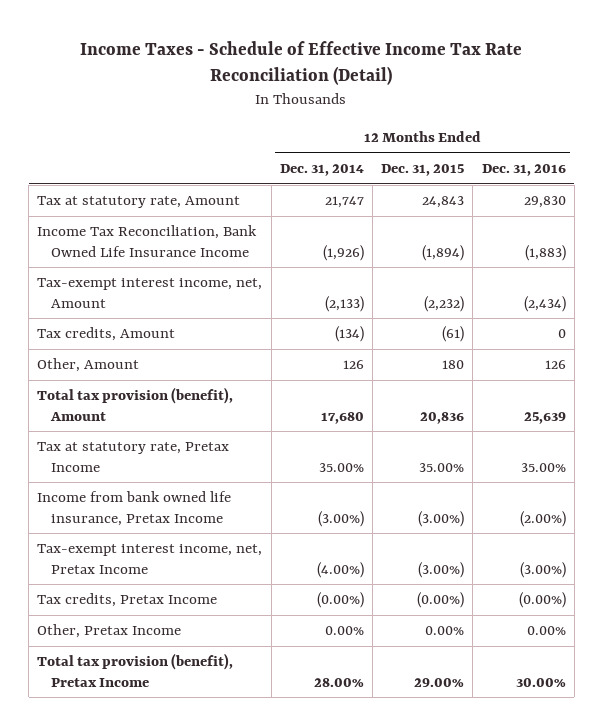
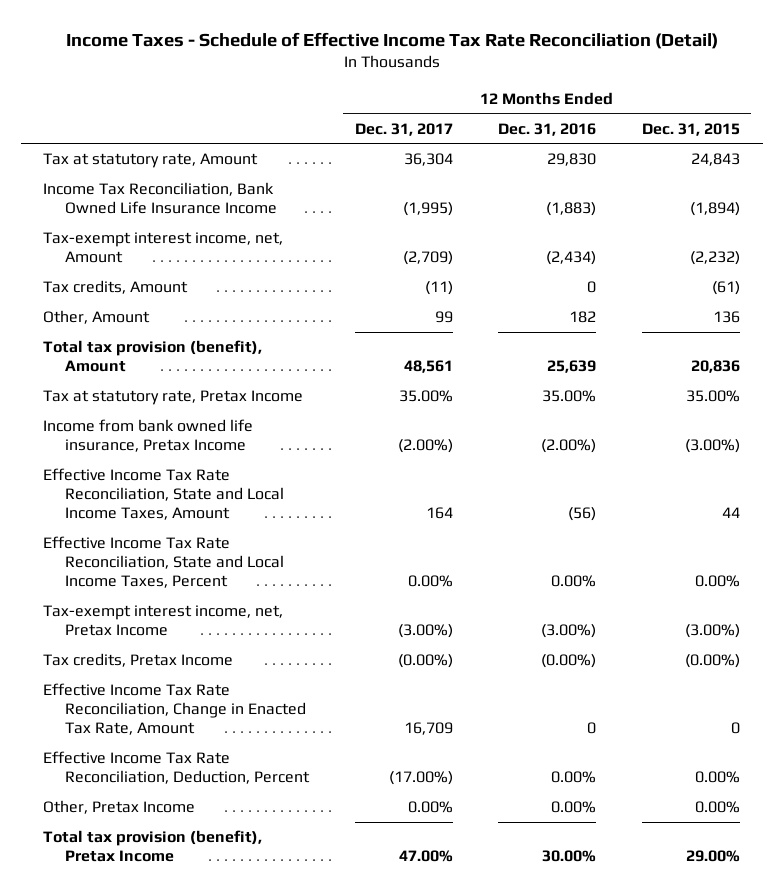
- | 12 Months Ended Dec. 31, 2014 | 12 Months Ended Dec. 31, 2015 | 12 Months Ended Dec. 31, 2016
+ | 12 Months Ended Dec. 31, 2017 | 12 Months Ended Dec. 31, 2016 | 12 Months Ended Dec. 31, 2015
- Other, Amount | 126 | 180 | 126
+ Other, Amount | 99 | 182 | 136
+ Effective Income Tax Rate Reconciliation, State and Local Income Taxes, Amount | 164 | (56) | 44
+ Effective Income Tax Rate Reconciliation, State and Local Income Taxes, Percent | 0.00% | 0.00% | 0.00%
+ Effective Income Tax Rate Reconciliation, Change in Enacted Tax Rate, Amount | 16,709 | 0 | 0
+ Effective Income Tax Rate Reconciliation, Deduction, Percent | (17.00%) | 0.00% | 0.00%

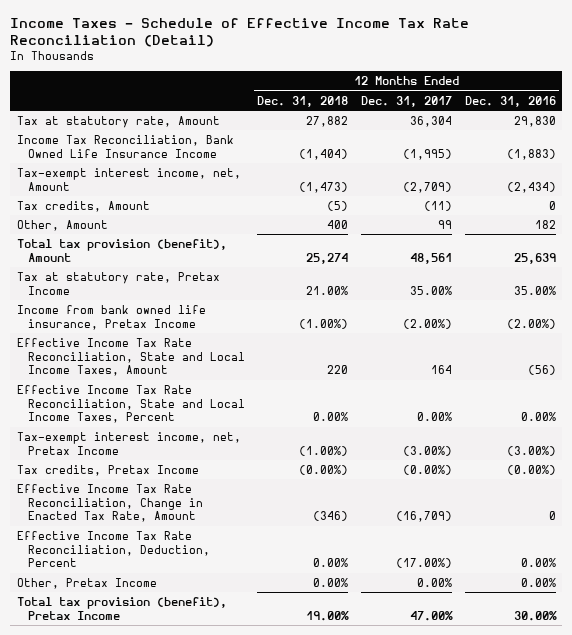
- | 12 Months Ended Dec. 31, 2017 | 12 Months Ended Dec. 31, 2016 | 12 Months Ended Dec. 31, 2015
+ | 12 Months Ended Dec. 31, 2018 | 12 Months Ended Dec. 31, 2017 | 12 Months Ended Dec. 31, 2016
- Effective Income Tax Rate Reconciliation, Change in Enacted Tax Rate, Amount | 16,709 | 0 | 0
+ Effective Income Tax Rate Reconciliation, Change in Enacted Tax Rate, Amount | (346) | (16,709) | 0

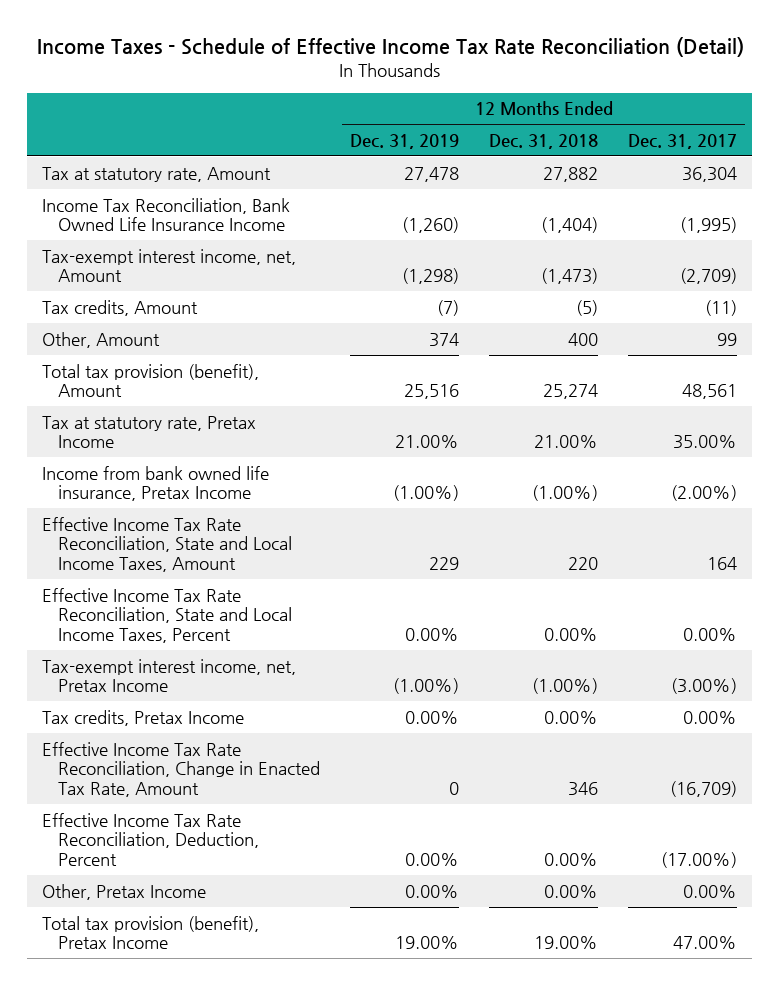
- | 12 Months Ended Dec. 31, 2018 | 12 Months Ended Dec. 31, 2017 | 12 Months Ended Dec. 31, 2016
+ | 12 Months Ended Dec. 31, 2019 | 12 Months Ended Dec. 31, 2018 | 12 Months Ended Dec. 31, 2017
- Tax credits, Pretax Income | (0.00%) | (0.00%) | (0.00%)
- Effective Income Tax Rate Reconciliation, Change in Enacted Tax Rate, Amount | (346) | (16,709) | 0
+ Tax credits, Pretax Income | 0.00% | 0.00% | 0.00%
+ Effective Income Tax Rate Reconciliation, Change in Enacted Tax Rate, Amount | 0 | 346 | (16,709)

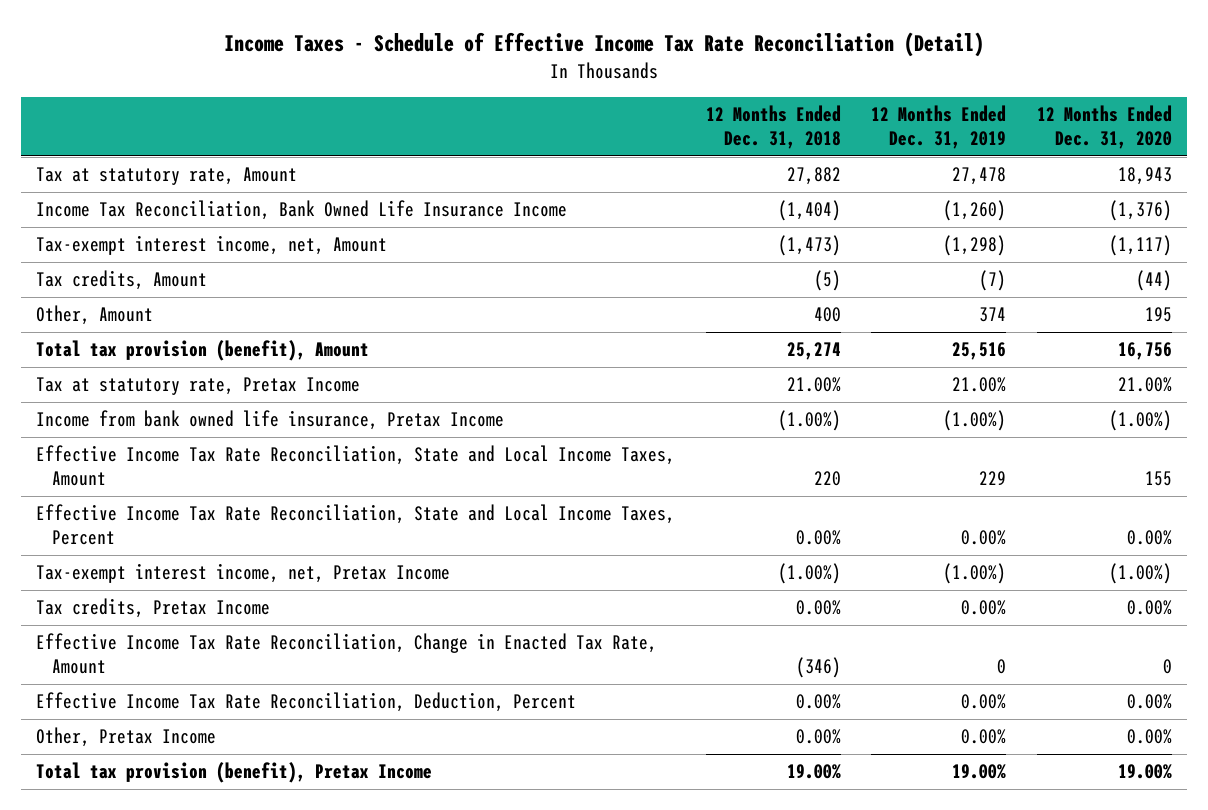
- | 12 Months Ended Dec. 31, 2019 | 12 Months Ended Dec. 31, 2018 | 12 Months Ended Dec. 31, 2017
+ | 12 Months Ended Dec. 31, 2018 | 12 Months Ended Dec. 31, 2019 | 12 Months Ended Dec. 31, 2020
- Effective Income Tax Rate Reconciliation, Change in Enacted Tax Rate, Amount | 0 | 346 | (16,709)
+ Effective Income Tax Rate Reconciliation, Change in Enacted Tax Rate, Amount | (346) | 0 | 0

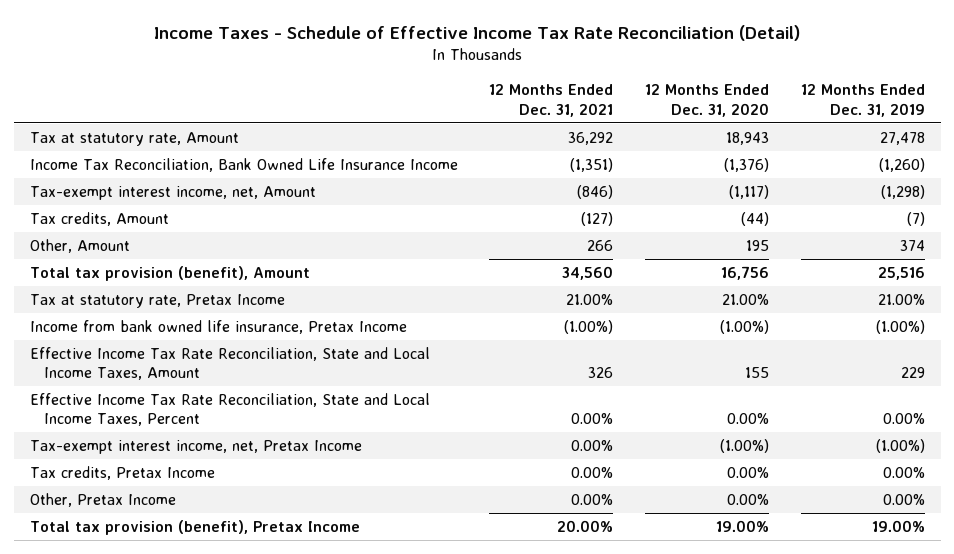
- | 12 Months Ended Dec. 31, 2018 | 12 Months Ended Dec. 31, 2019 | 12 Months Ended Dec. 31, 2020
+ | 12 Months Ended Dec. 31, 2021 | 12 Months Ended Dec. 31, 2020 | 12 Months Ended Dec. 31, 2019
- Effective Income Tax Rate Reconciliation, Change in Enacted Tax Rate, Amount | (346) | 0 | 0
- Effective Income Tax Rate Reconciliation, Deduction, Percent | 0.00% | 0.00% | 0.00%

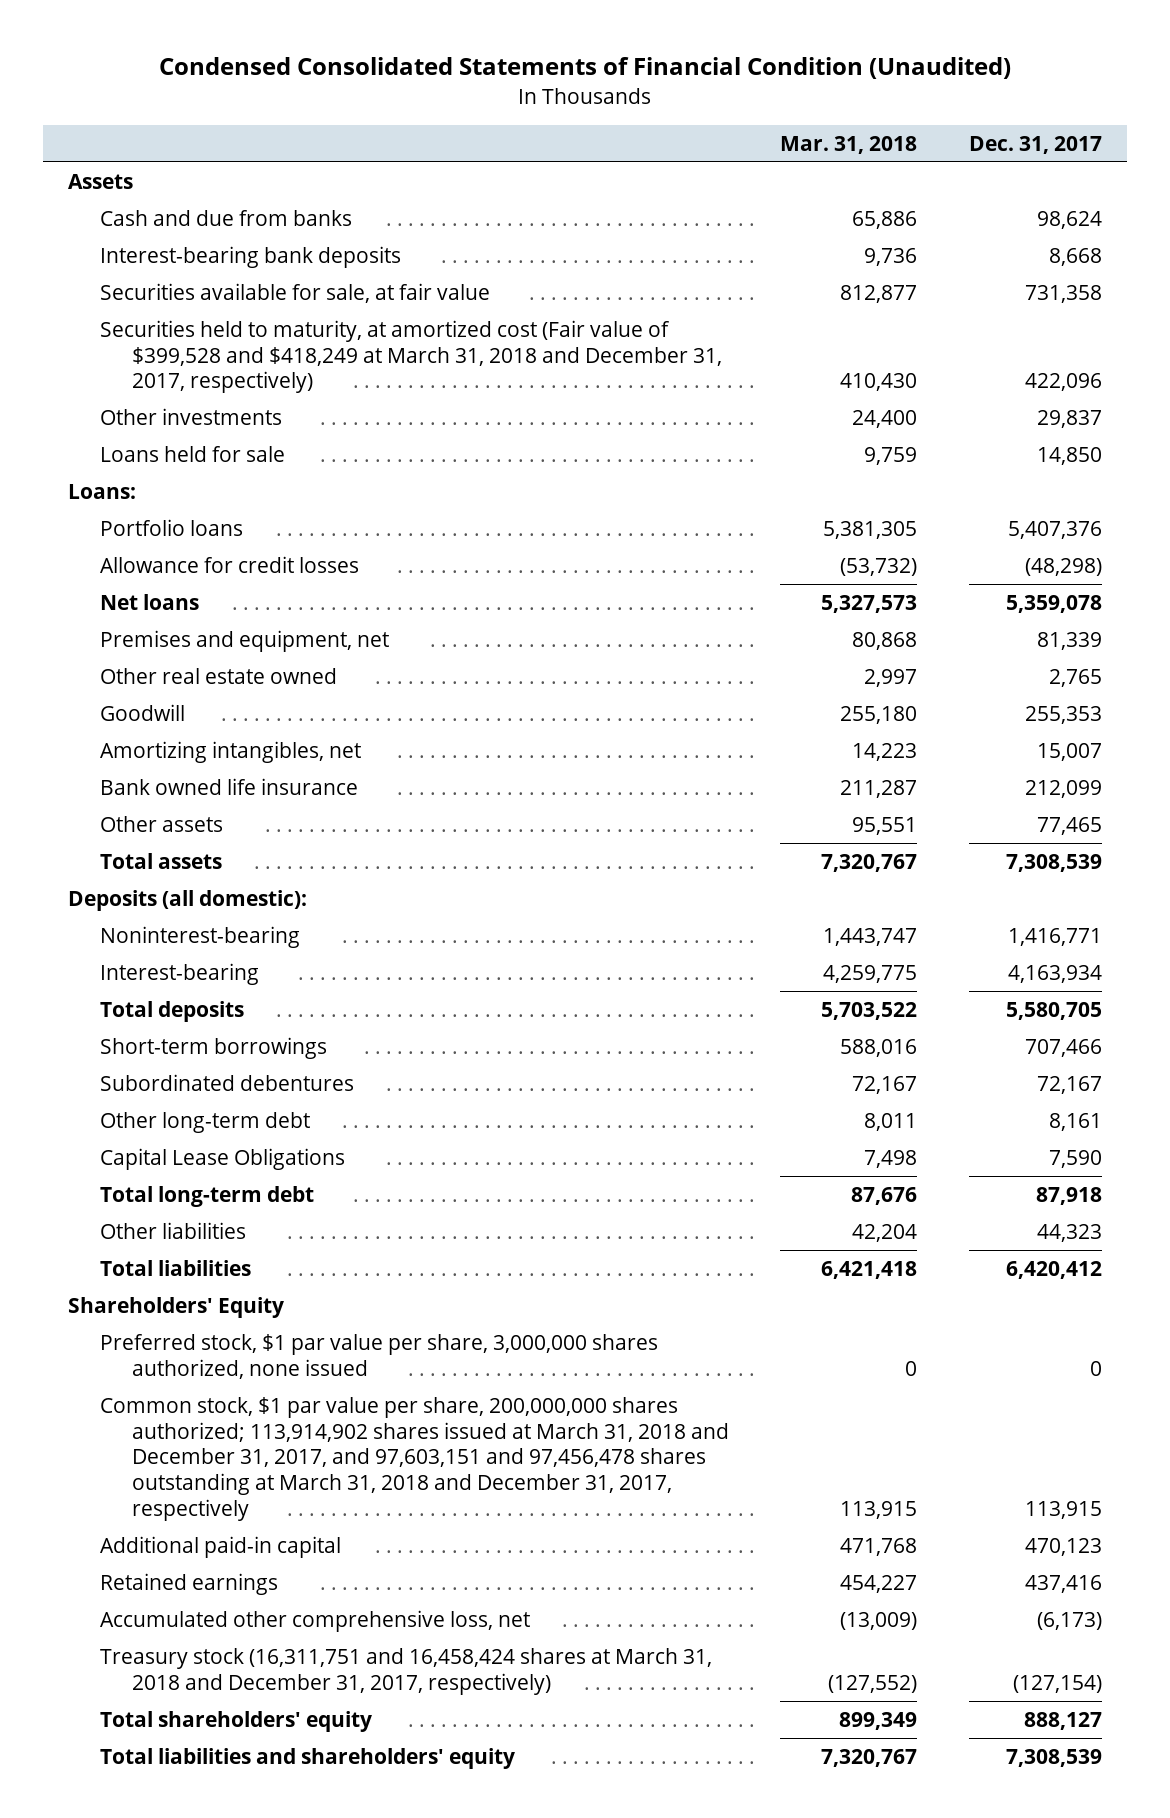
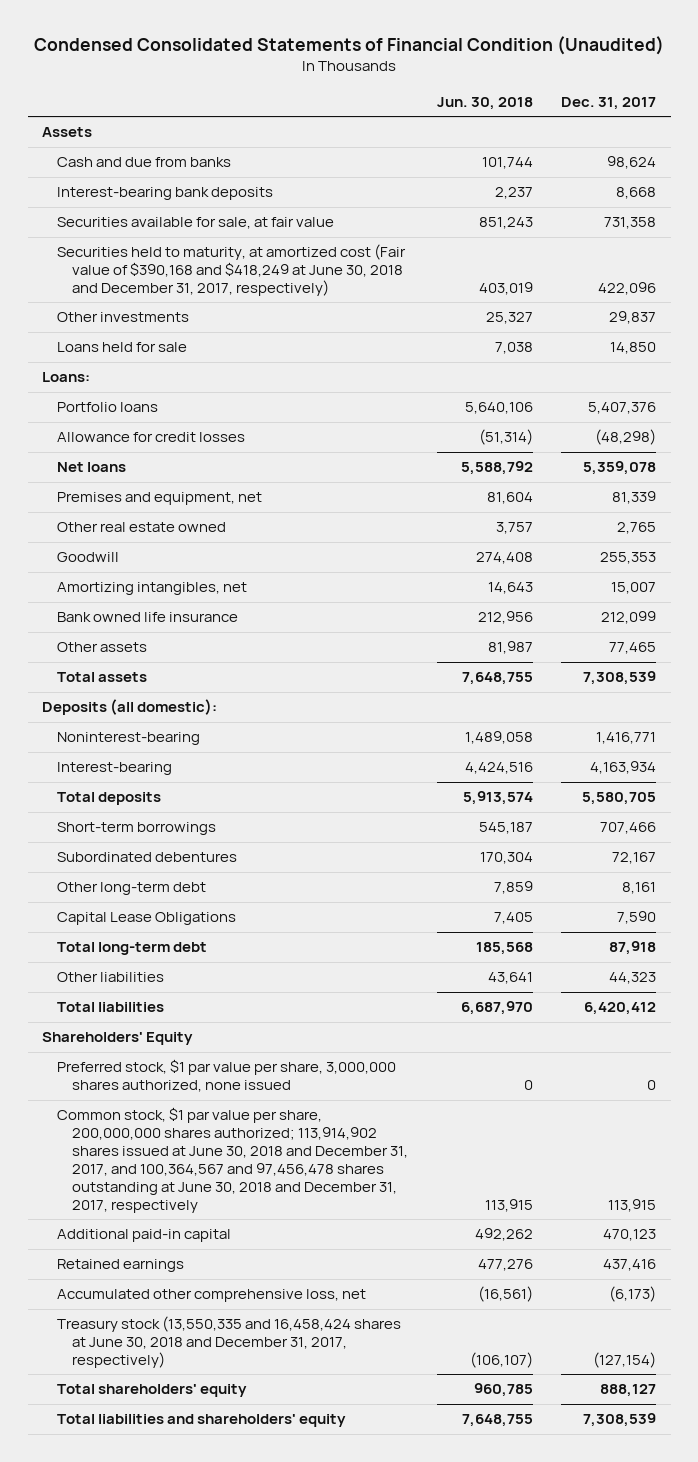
- | Mar. 31, 2018 | Dec. 31, 2017
+ | Jun. 30, 2018 | Dec. 31, 2017
- Securities held to maturity, at amortized cost (Fair value of $399,528 and $418,249 at March 31, 2018 and December 31, 2017, respectively) | 410,430 | 422,096
+ Securities held to maturity, at amortized cost (Fair value of $390,168 and $418,249 at June 30, 2018 and December 31, 2017, respectively) | 403,019 | 422,096
- Common stock, $1 par value per share, 200,000,000 shares authorized; 113,914,902 shares issued at March 31, 2018 and December 31, 2017, and 97,603,151 and 97,456,478 shares outstanding at March 31, 2018 and December 31, 2017, respectively | 113,915 | 113,915
+ Common stock, $1 par value per share, 200,000,000 shares authorized; 113,914,902 shares issued at June 30, 2018 and December 31, 2017, and 100,364,567 and 97,456,478 shares outstanding at June 30, 2018 and December 31, 2017, respectively | 113,915 | 113,915
- Treasury stock (16,311,751 and 16,458,424 shares at March 31, 2018 and December 31, 2017, respectively) | (127,552) | (127,154)
+ Treasury stock (13,550,335 and 16,458,424 shares at June 30, 2018 and December 31, 2017, respectively) | (106,107) | (127,154)

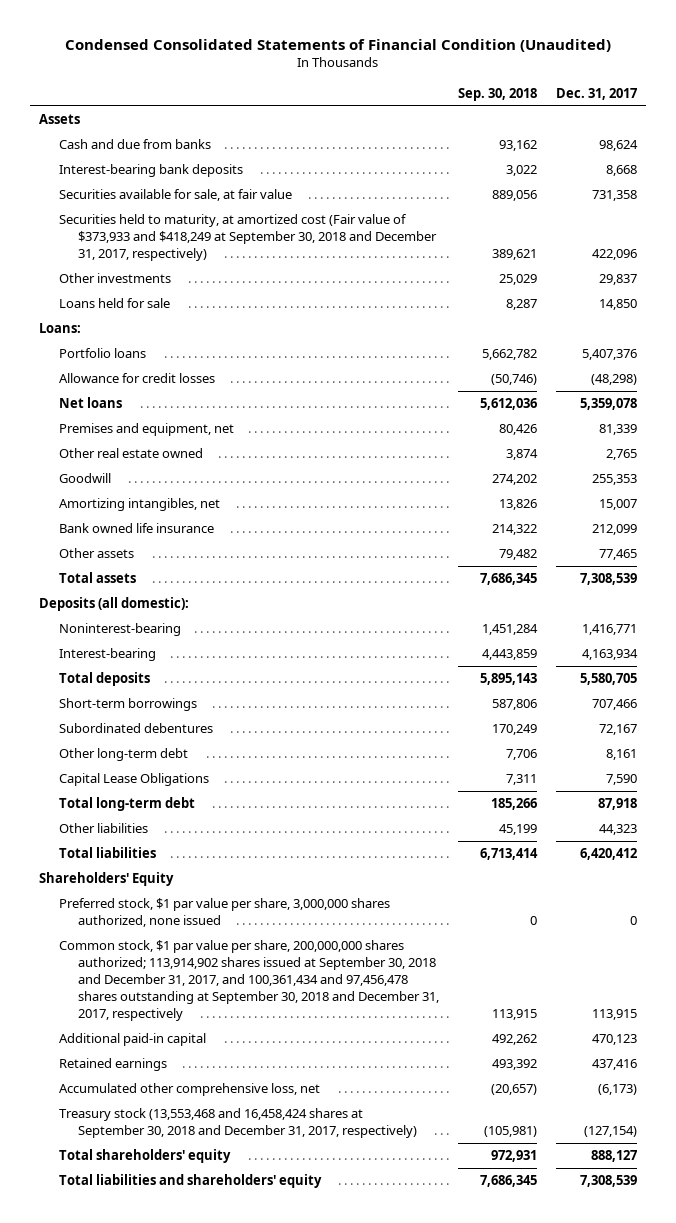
- | Jun. 30, 2018 | Dec. 31, 2017
+ | Sep. 30, 2018 | Dec. 31, 2017
- Securities held to maturity, at amortized cost (Fair value of $390,168 and $418,249 at June 30, 2018 and December 31, 2017, respectively) | 403,019 | 422,096
+ Securities held to maturity, at amortized cost (Fair value of $373,933 and $418,249 at September 30, 2018 and December 31, 2017, respectively) | 389,621 | 422,096
- Common stock, $1 par value per share, 200,000,000 shares authorized; 113,914,902 shares issued at June 30, 2018 and December 31, 2017, and 100,364,567 and 97,456,478 shares outstanding at June 30, 2018 and December 31, 2017, respectively | 113,915 | 113,915
+ Common stock, $1 par value per share, 200,000,000 shares authorized; 113,914,902 shares issued at September 30, 2018 and December 31, 2017, and 100,361,434 and 97,456,478 shares outstanding at September 30, 2018 and December 31, 2017, respectively | 113,915 | 113,915
- Treasury stock (13,550,335 and 16,458,424 shares at June 30, 2018 and December 31, 2017, respectively) | (106,107) | (127,154)
+ Treasury stock (13,553,468 and 16,458,424 shares at September 30, 2018 and December 31, 2017, respectively) | (105,981) | (127,154)

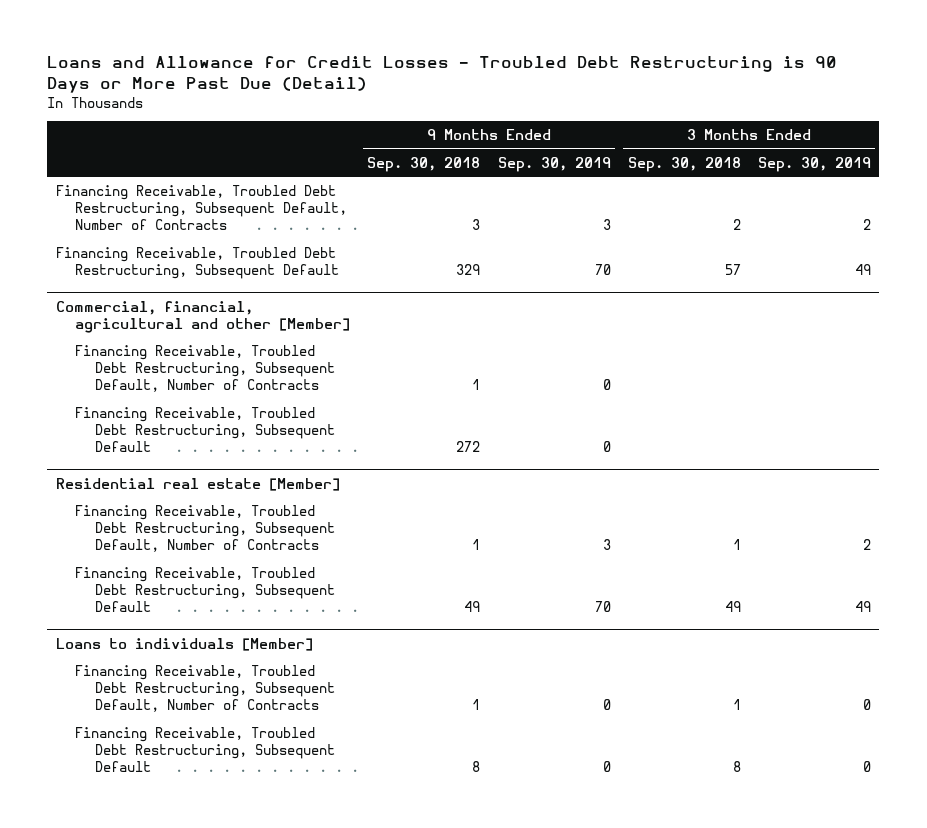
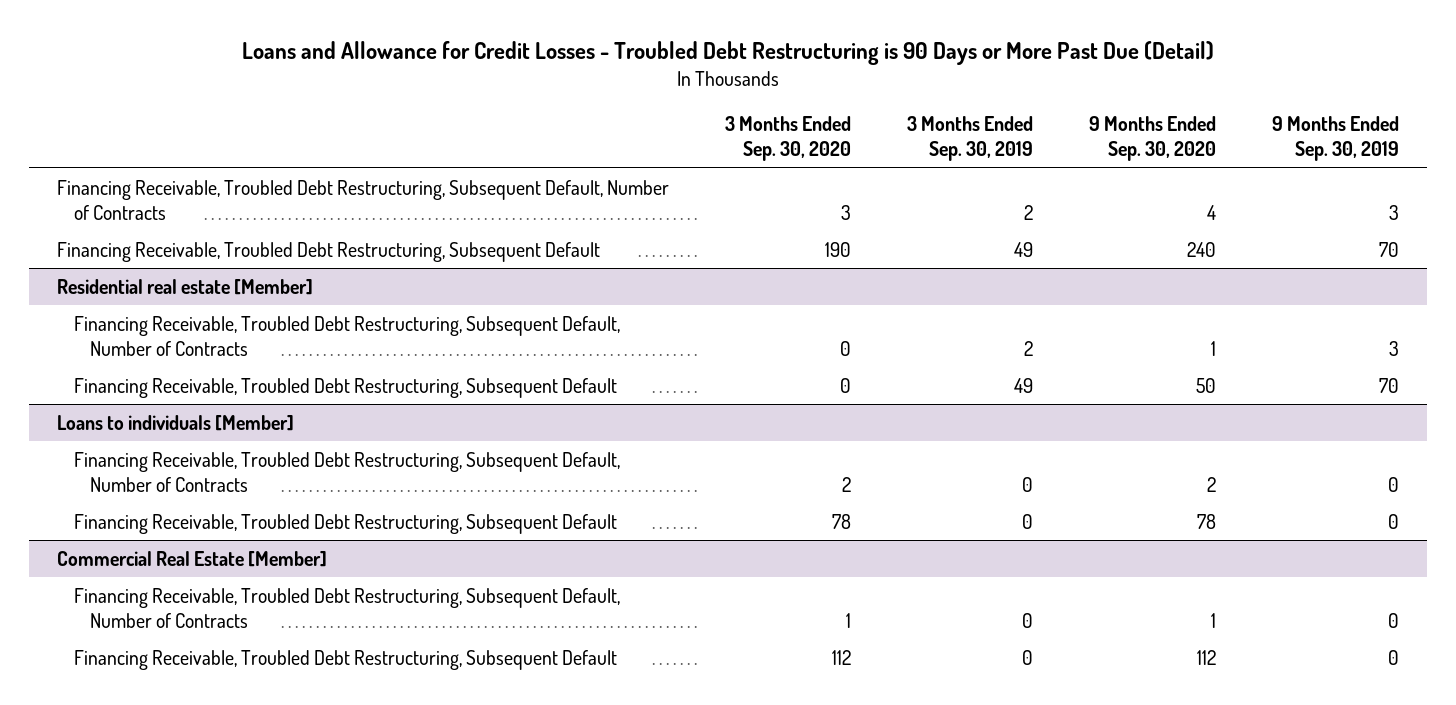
- | 9 Months Ended Sep. 30, 2018 | 9 Months Ended Sep. 30, 2019 | 3 Months Ended Sep. 30, 2018 | 3 Months Ended Sep. 30, 2019
+ | 3 Months Ended Sep. 30, 2020 | 3 Months Ended Sep. 30, 2019 | 9 Months Ended Sep. 30, 2020 | 9 Months Ended Sep. 30, 2019
- Commercial, financial, agricultural and other [Member]
- Financing Receivable, Troubled Debt Restructuring, Subsequent Default, Number of Contracts | 1 | 0 | |
- Financing Receivable, Troubled Debt Restructuring, Subsequent Default | 272 | 0 | |
+ Commercial Real Estate [Member]
+ Financing Receivable, Troubled Debt Restructuring, Subsequent Default, Number of Contracts | 1 | 0 | 1 | 0
+ Financing Receivable, Troubled Debt Restructuring, Subsequent Default | 112 | 0 | 112 | 0

